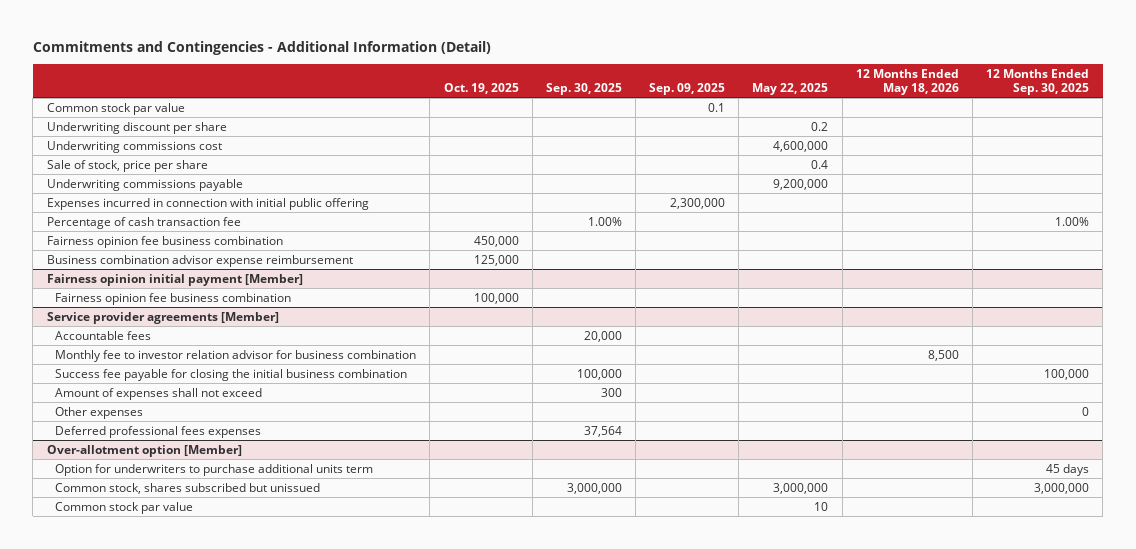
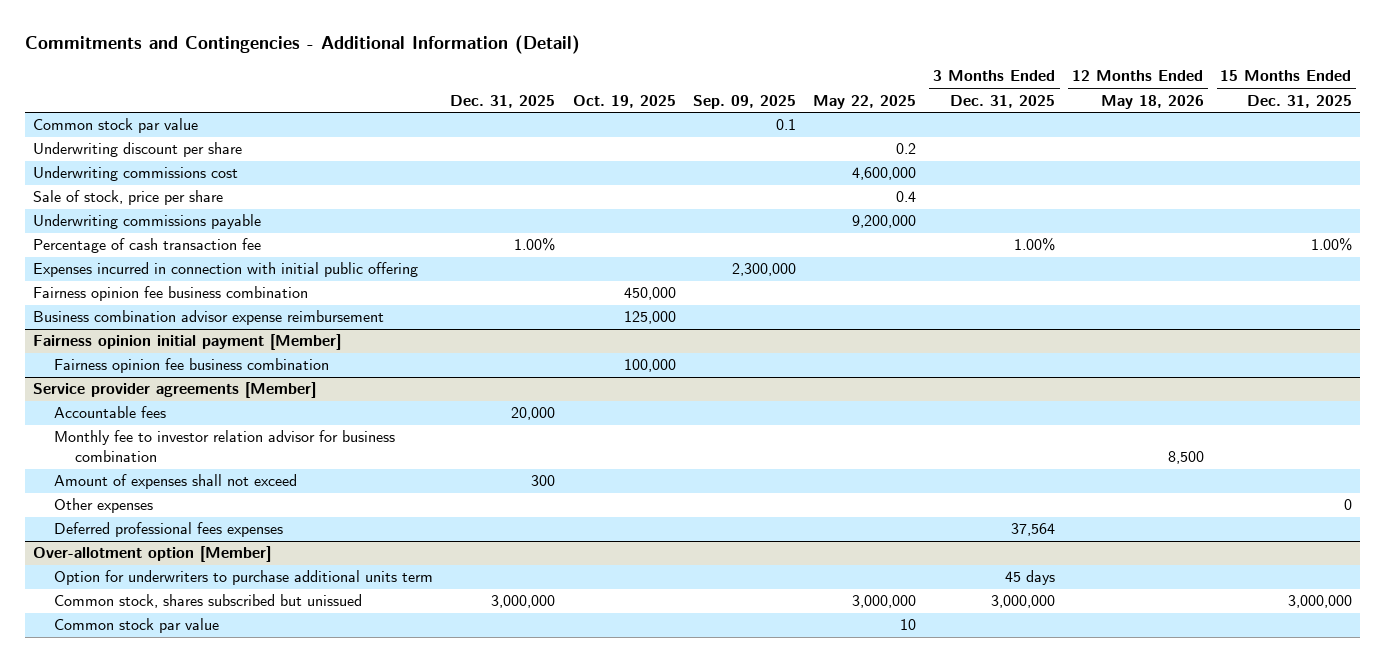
- | Oct. 19, 2025 | Sep. 30, 2025 | Sep. 09, 2025 | May 22, 2025 | 12 Months Ended May 18, 2026 | 12 Months Ended Sep. 30, 2025
+ | Dec. 31, 2025 | Oct. 19, 2025 | Sep. 09, 2025 | May 22, 2025 | 3 Months Ended Dec. 31, 2025 | 12 Months Ended May 18, 2026 | 15 Months Ended Dec. 31, 2025
moved down: Expenses incurred in connection with initial public offering | | | 2,300,000 | | | |
@ Service provider agreements [Member]
- Success fee payable for closing the initial business combination | | 100,000 | | | | 100,000

